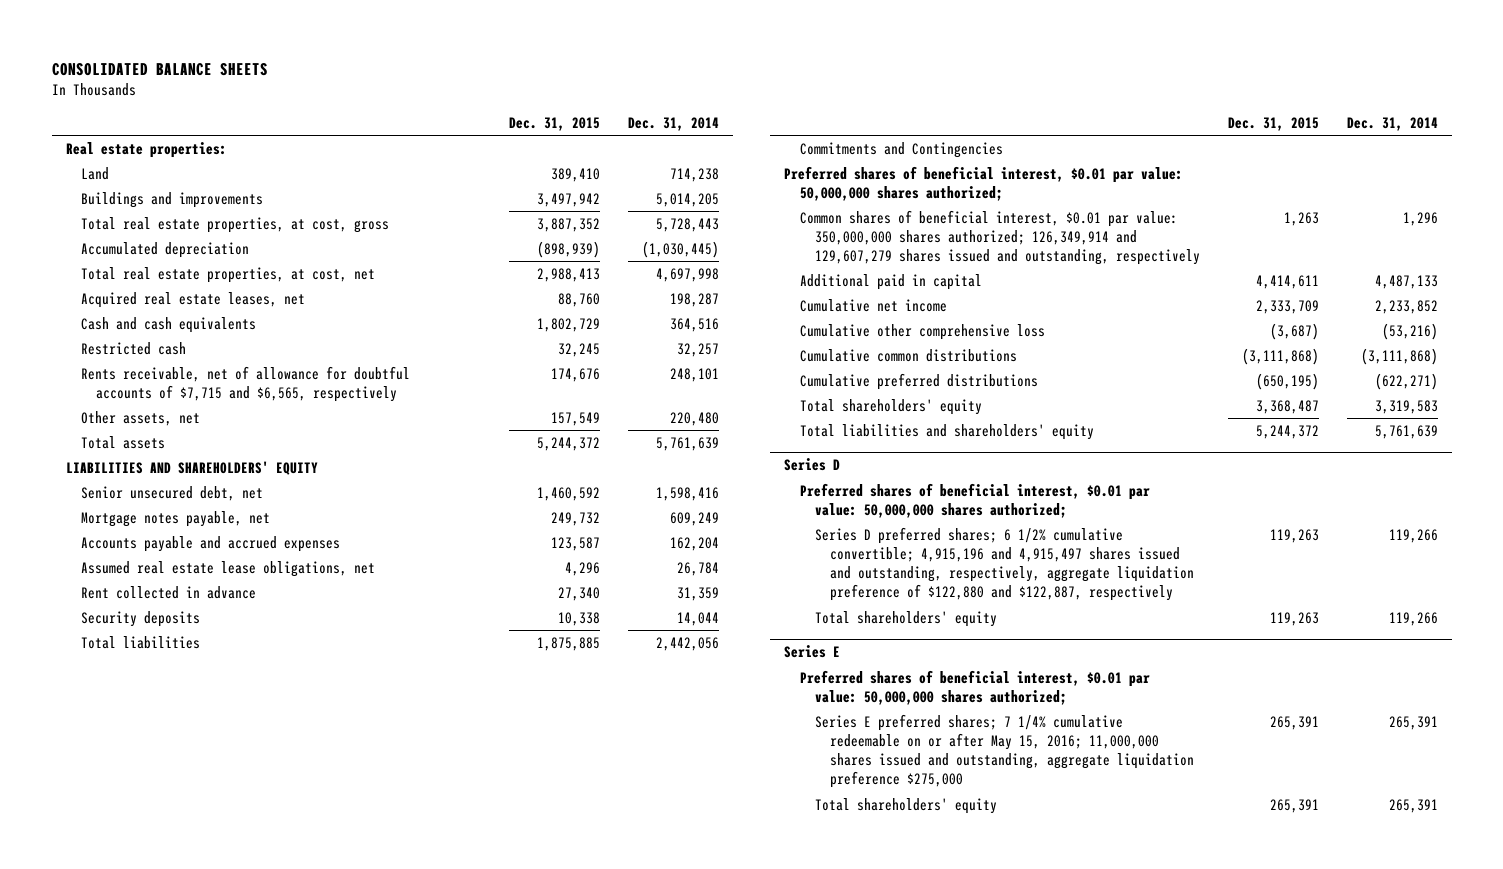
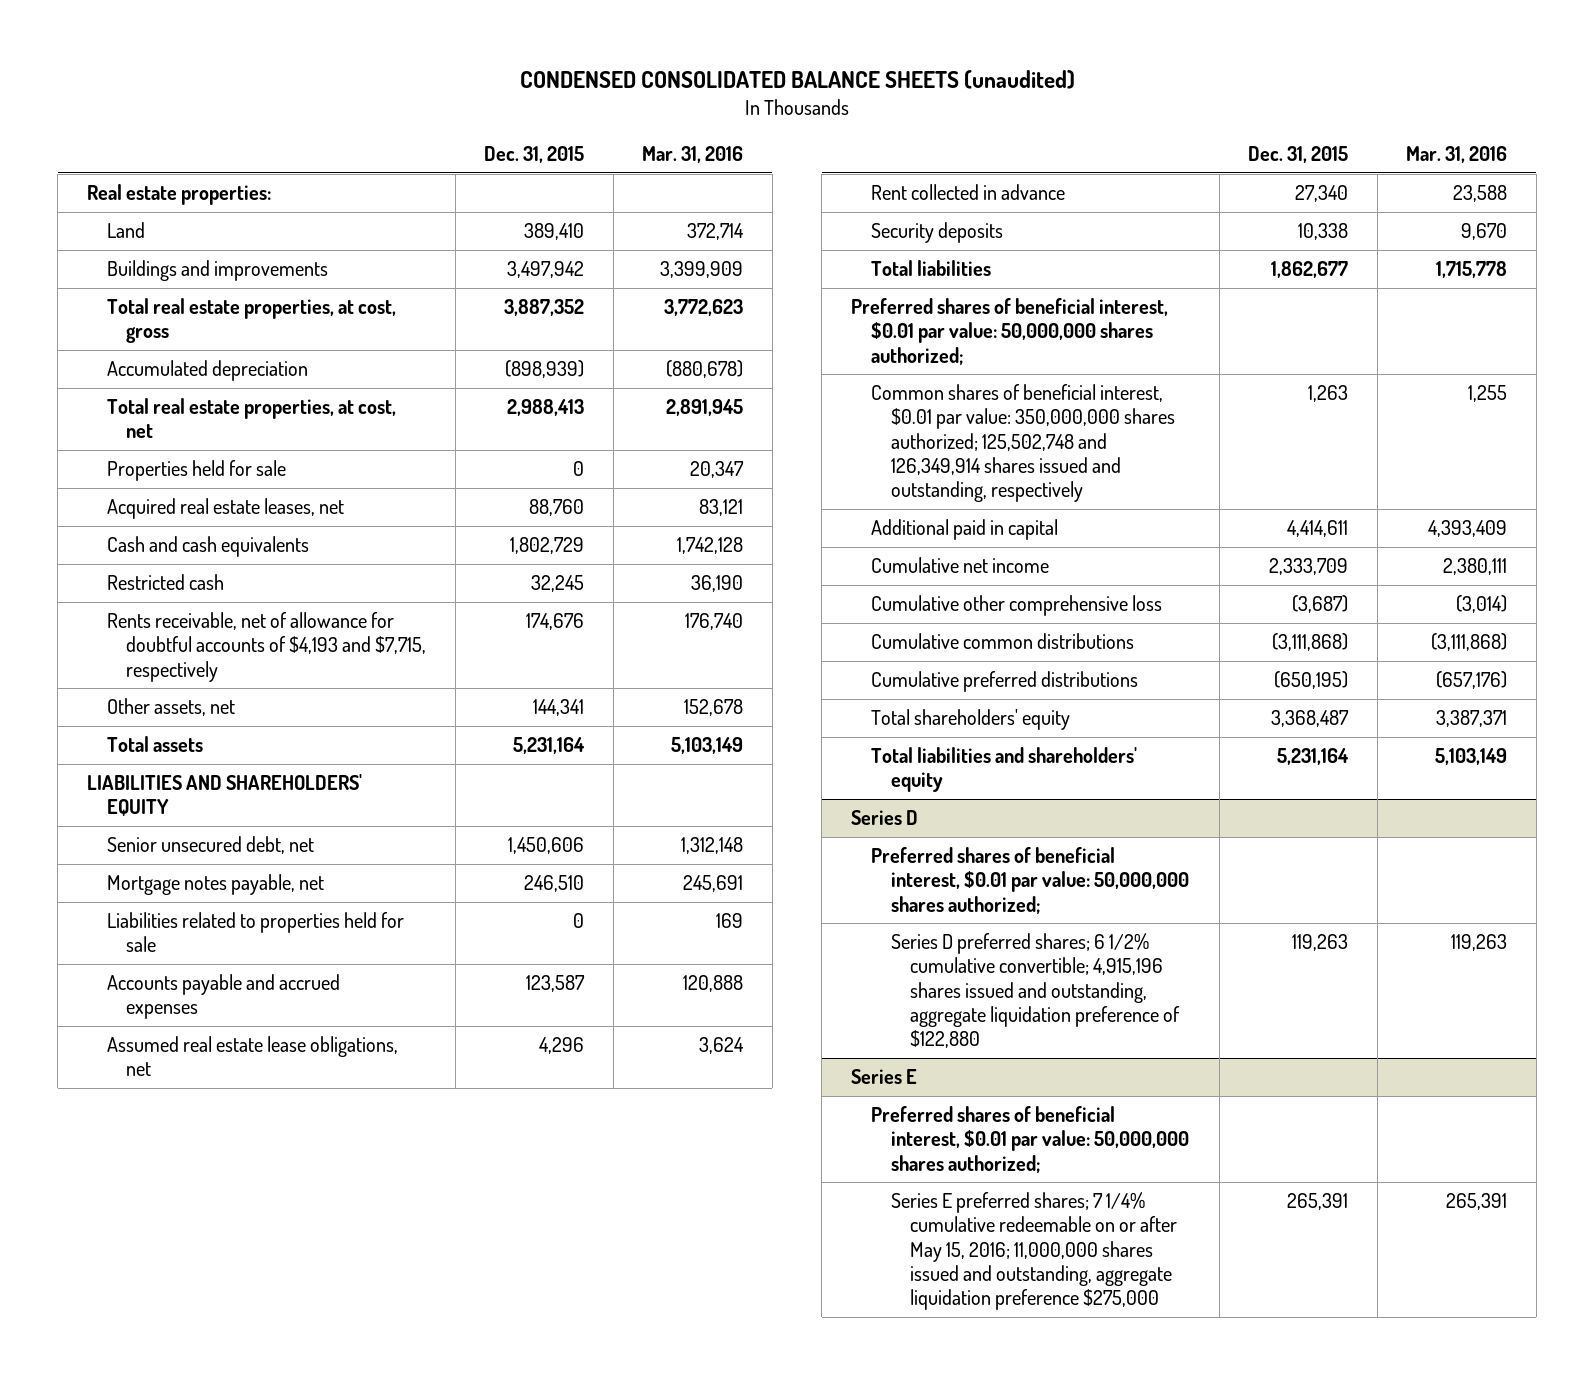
- CONSOLIDATED BALANCE SHEETS
+ CONDENSED CONSOLIDATED BALANCE SHEETS (unaudited)
- | Dec. 31, 2015 | Dec. 31, 2014
+ | Dec. 31, 2015 | Mar. 31, 2016
+ Properties held for sale | 0 | 20,347
- Rents receivable, net of allowance for doubtful accounts of $7,715 and $6,565, respectively | 174,676 | 248,101
- Other assets, net | 157,549 | 220,480
- Total assets | 5,244,372 | 5,761,639
+ Rents receivable, net of allowance for doubtful accounts of $4,193 and $7,715, respectively | 174,676 | 176,740
+ Other assets, net | 144,341 | 152,678
+ Total assets | 5,231,164 | 5,103,149
- Senior unsecured debt, net | 1,460,592 | 1,598,416
- Mortgage notes payable, net | 249,732 | 609,249
+ Senior unsecured debt, net | 1,450,606 | 1,312,148
+ Mortgage notes payable, net | 246,510 | 245,691
+ Liabilities related to properties held for sale | 0 | 169
- Total liabilities | 1,875,885 | 2,442,056
- Commitments and Contingencies
+ Total liabilities | 1,862,677 | 1,715,778
- Common shares of beneficial interest, $0.01 par value: 350,000,000 shares authorized; 126,349,914 and 129,607,279 shares issued and outstanding, respectively | 1,263 | 1,296
+ Common shares of beneficial interest, $0.01 par value: 350,000,000 shares authorized; 125,502,748 and 126,349,914 shares issued and outstanding, respectively | 1,263 | 1,255
- Total liabilities and shareholders' equity | 5,244,372 | 5,761,639
+ Total liabilities and shareholders' equity | 5,231,164 | 5,103,149
@ Series D
- Series D preferred shares; 6 1/2% cumulative convertible; 4,915,196 and 4,915,497 shares issued and outstanding, respectively, aggregate liquidation preference of $122,880 and $122,887, respectively | 119,263 | 119,266
- Total shareholders' equity | 119,263 | 119,266
+ Series D preferred shares; 6 1/2% cumulative convertible; 4,915,196 shares issued and outstanding, aggregate liquidation preference of $122,880 | 119,263 | 119,263
@ Series E
- Total shareholders' equity | 265,391 | 265,391

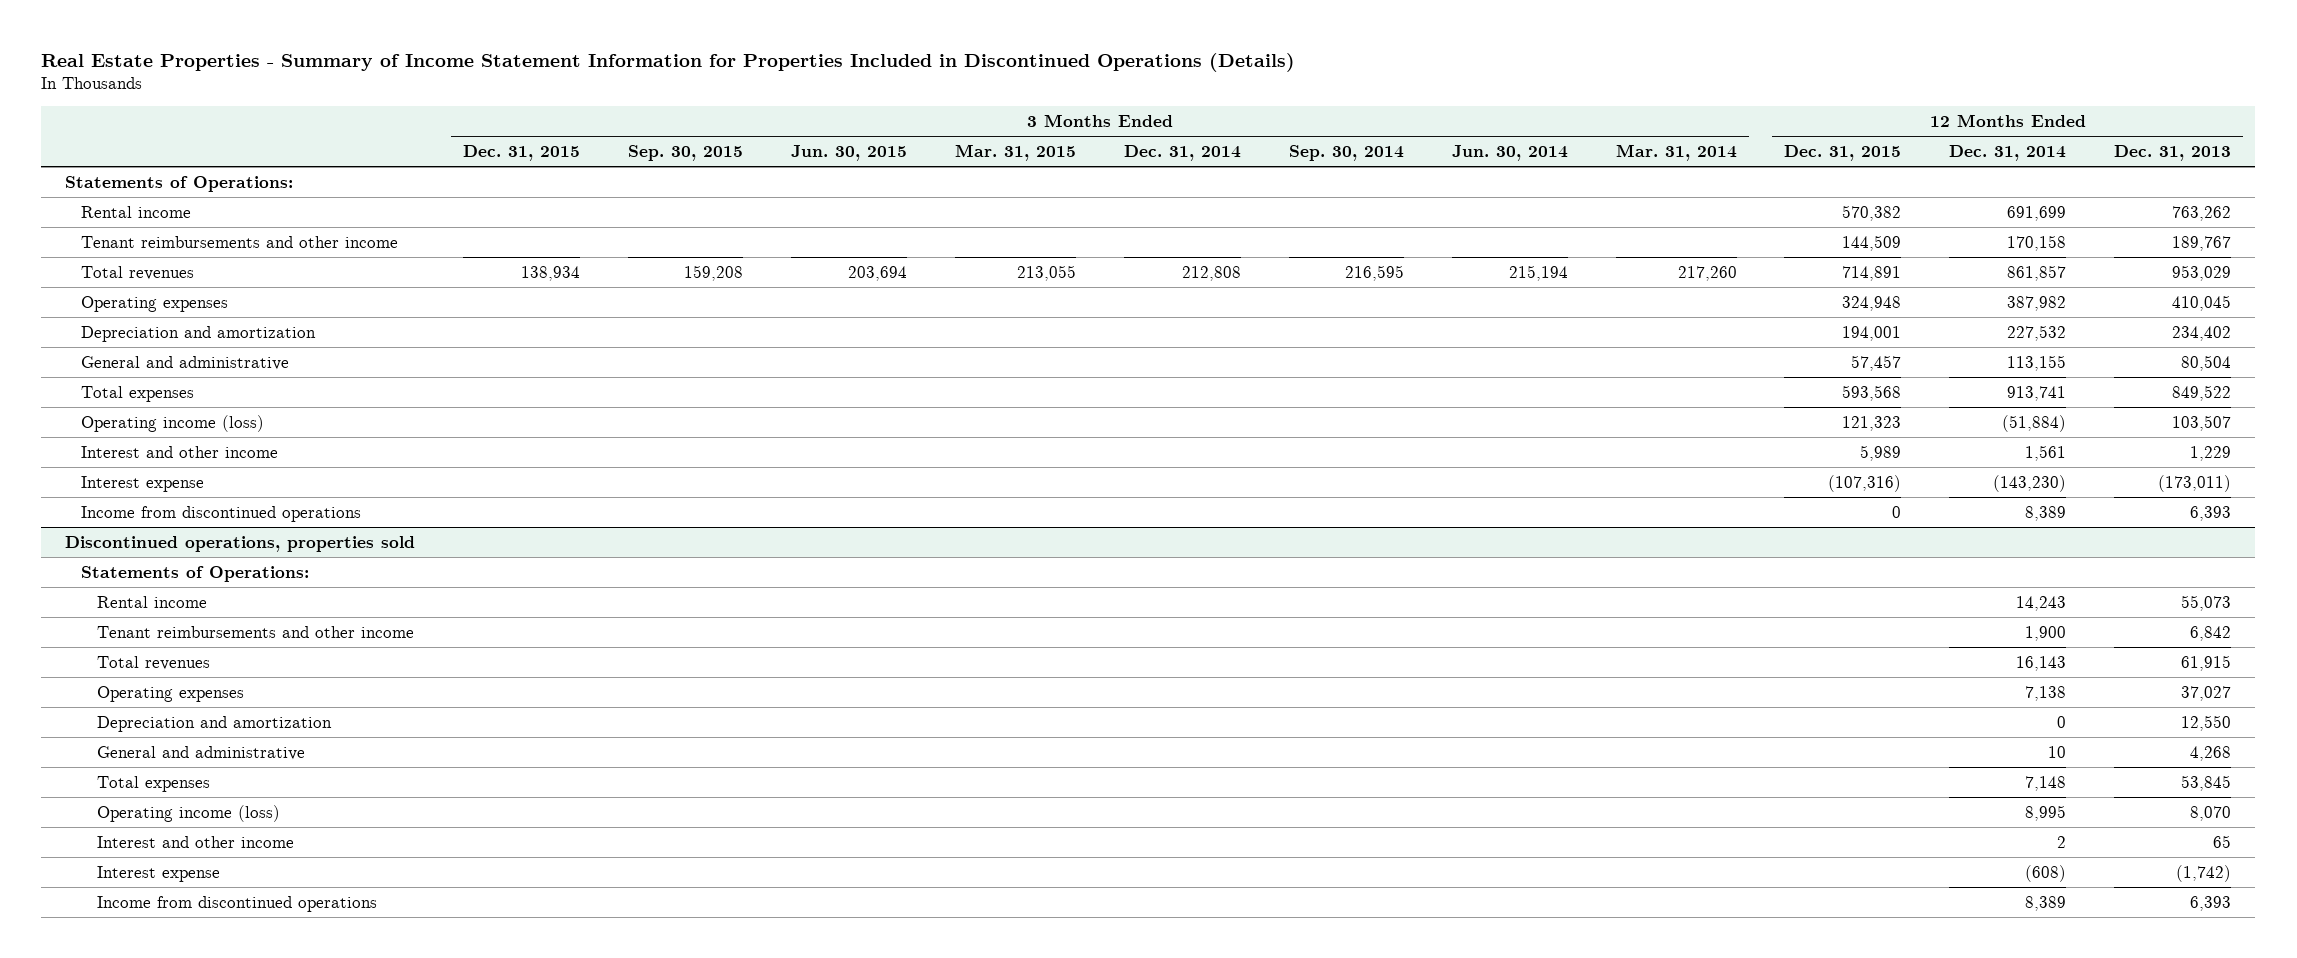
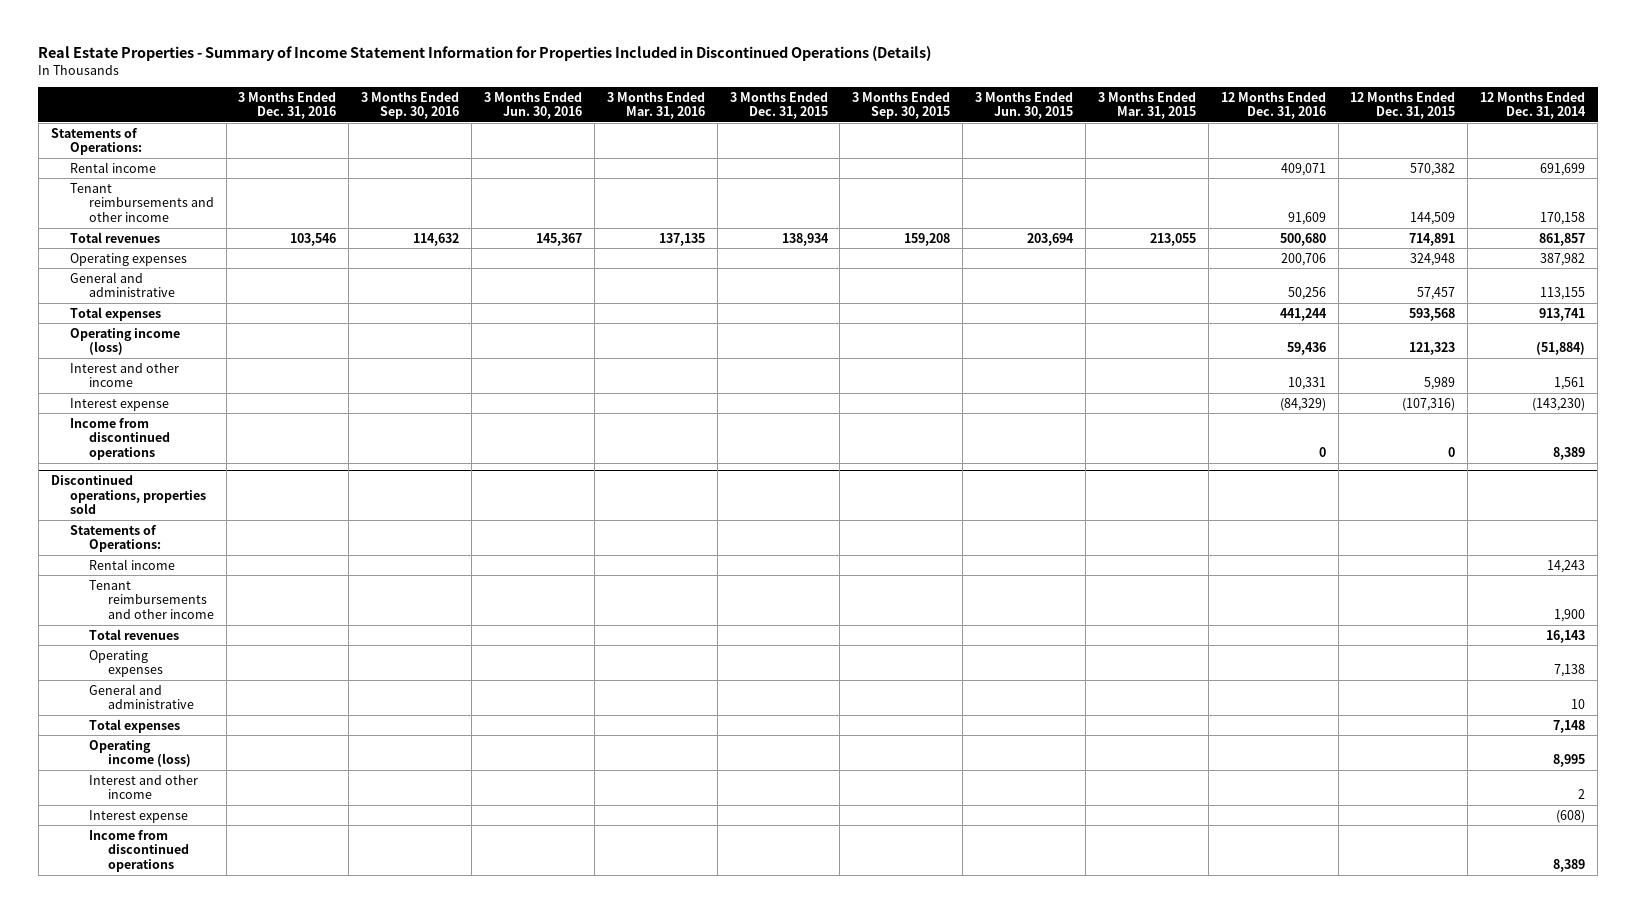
- | 3 Months Ended Dec. 31, 2015 | 3 Months Ended Sep. 30, 2015 | 3 Months Ended Jun. 30, 2015 | 3 Months Ended Mar. 31, 2015 | 3 Months Ended Dec. 31, 2014 | 3 Months Ended Sep. 30, 2014 | 3 Months Ended Jun. 30, 2014 | 3 Months Ended Mar. 31, 2014 | 12 Months Ended Dec. 31, 2015 | 12 Months Ended Dec. 31, 2014 | 12 Months Ended Dec. 31, 2013
+ | 3 Months Ended Dec. 31, 2016 | 3 Months Ended Sep. 30, 2016 | 3 Months Ended Jun. 30, 2016 | 3 Months Ended Mar. 31, 2016 | 3 Months Ended Dec. 31, 2015 | 3 Months Ended Sep. 30, 2015 | 3 Months Ended Jun. 30, 2015 | 3 Months Ended Mar. 31, 2015 | 12 Months Ended Dec. 31, 2016 | 12 Months Ended Dec. 31, 2015 | 12 Months Ended Dec. 31, 2014
- Depreciation and amortization | | | | | | | | | 194,001 | 227,532 | 234,402
@ Discontinued operations, properties sold
- Depreciation and amortization | | | | | | | | | | 0 | 12,550

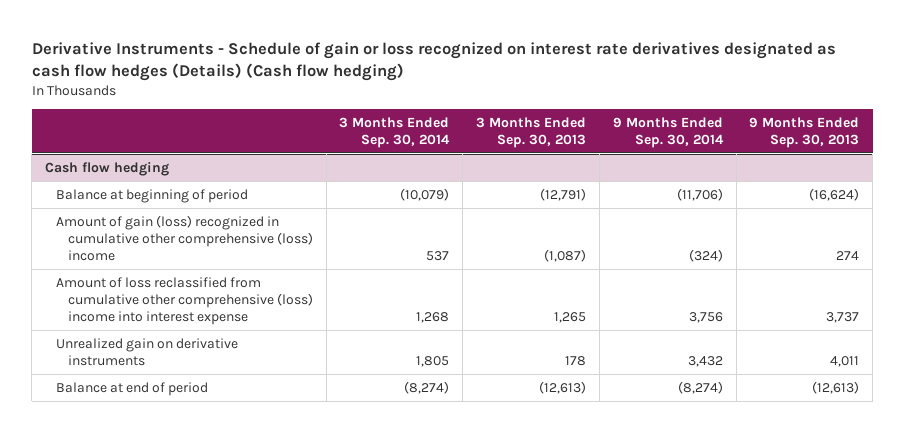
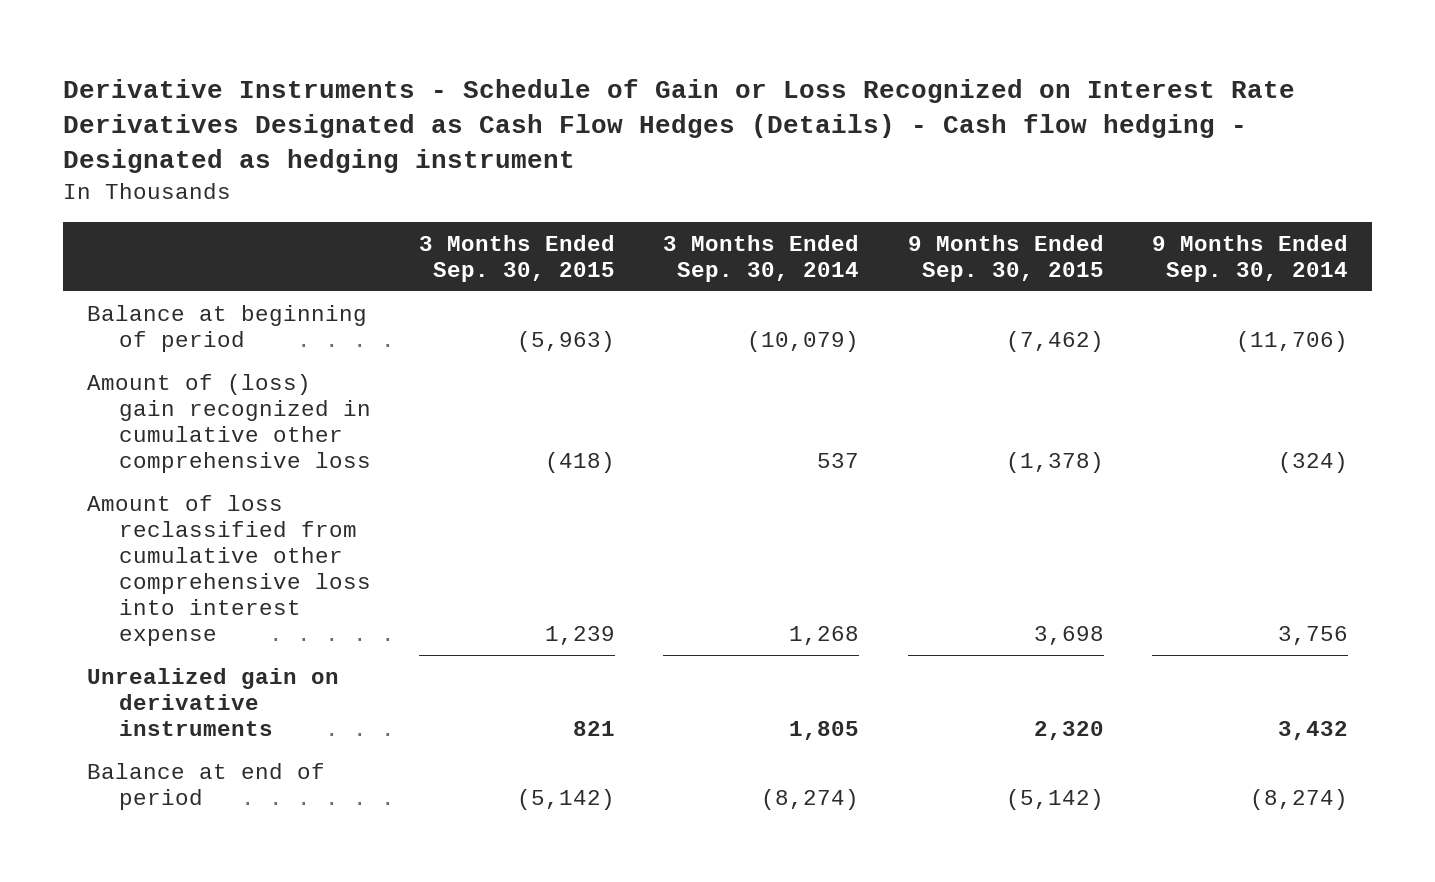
- Derivative Instruments - Schedule of gain or loss recognized on interest rate derivatives designated as cash flow hedges (Details) (Cash flow hedging)
+ Derivative Instruments - Schedule of Gain or Loss Recognized on Interest Rate Derivatives Designated as Cash Flow Hedges (Details) - Cash flow hedging - Designated as hedging instrument
- | 3 Months Ended Sep. 30, 2014 | 3 Months Ended Sep. 30, 2013 | 9 Months Ended Sep. 30, 2014 | 9 Months Ended Sep. 30, 2013
+ | 3 Months Ended Sep. 30, 2015 | 3 Months Ended Sep. 30, 2014 | 9 Months Ended Sep. 30, 2015 | 9 Months Ended Sep. 30, 2014
- Cash flow hedging
- Amount of gain (loss) recognized in cumulative other comprehensive (loss) income | 537 | (1,087) | (324) | 274
- Amount of loss reclassified from cumulative other comprehensive (loss) income into interest expense | 1,268 | 1,265 | 3,756 | 3,737
+ Amount of (loss) gain recognized in cumulative other comprehensive loss | (418) | 537 | (1,378) | (324)
+ Amount of loss reclassified from cumulative other comprehensive loss into interest expense | 1,239 | 1,268 | 3,698 | 3,756

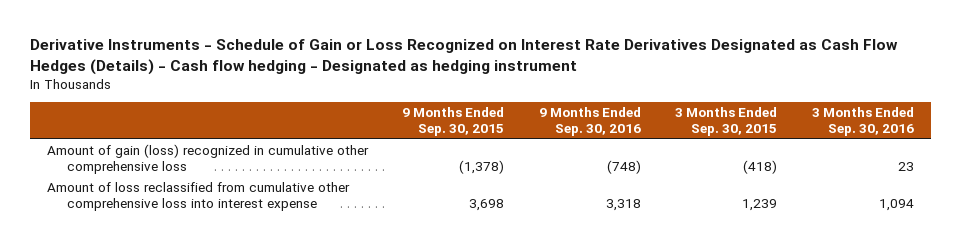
- | 3 Months Ended Sep. 30, 2015 | 3 Months Ended Sep. 30, 2014 | 9 Months Ended Sep. 30, 2015 | 9 Months Ended Sep. 30, 2014
+ | 9 Months Ended Sep. 30, 2015 | 9 Months Ended Sep. 30, 2016 | 3 Months Ended Sep. 30, 2015 | 3 Months Ended Sep. 30, 2016
- Balance at beginning of period | (5,963) | (10,079) | (7,462) | (11,706)
- Amount of (loss) gain recognized in cumulative other comprehensive loss | (418) | 537 | (1,378) | (324)
+ Amount of gain (loss) recognized in cumulative other comprehensive loss | (1,378) | (748) | (418) | 23
- Unrealized gain on derivative instruments | 821 | 1,805 | 2,320 | 3,432
- Balance at end of period | (5,142) | (8,274) | (5,142) | (8,274)

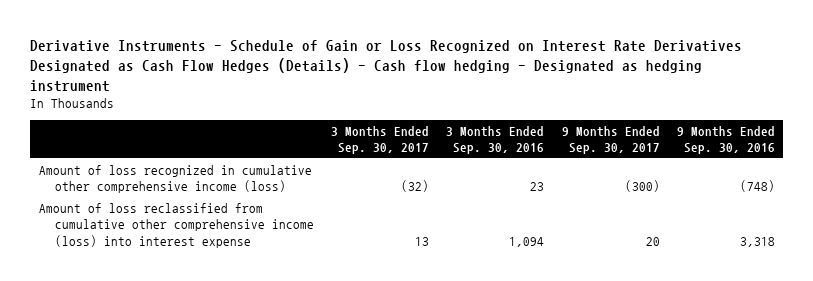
- | 9 Months Ended Sep. 30, 2015 | 9 Months Ended Sep. 30, 2016 | 3 Months Ended Sep. 30, 2015 | 3 Months Ended Sep. 30, 2016
+ | 3 Months Ended Sep. 30, 2017 | 3 Months Ended Sep. 30, 2016 | 9 Months Ended Sep. 30, 2017 | 9 Months Ended Sep. 30, 2016
- Amount of gain (loss) recognized in cumulative other comprehensive loss | (1,378) | (748) | (418) | 23
- Amount of loss reclassified from cumulative other comprehensive loss into interest expense | 3,698 | 3,318 | 1,239 | 1,094
+ Amount of loss recognized in cumulative other comprehensive income (loss) | (32) | 23 | (300) | (748)
+ Amount of loss reclassified from cumulative other comprehensive income (loss) into interest expense | 13 | 1,094 | 20 | 3,318

